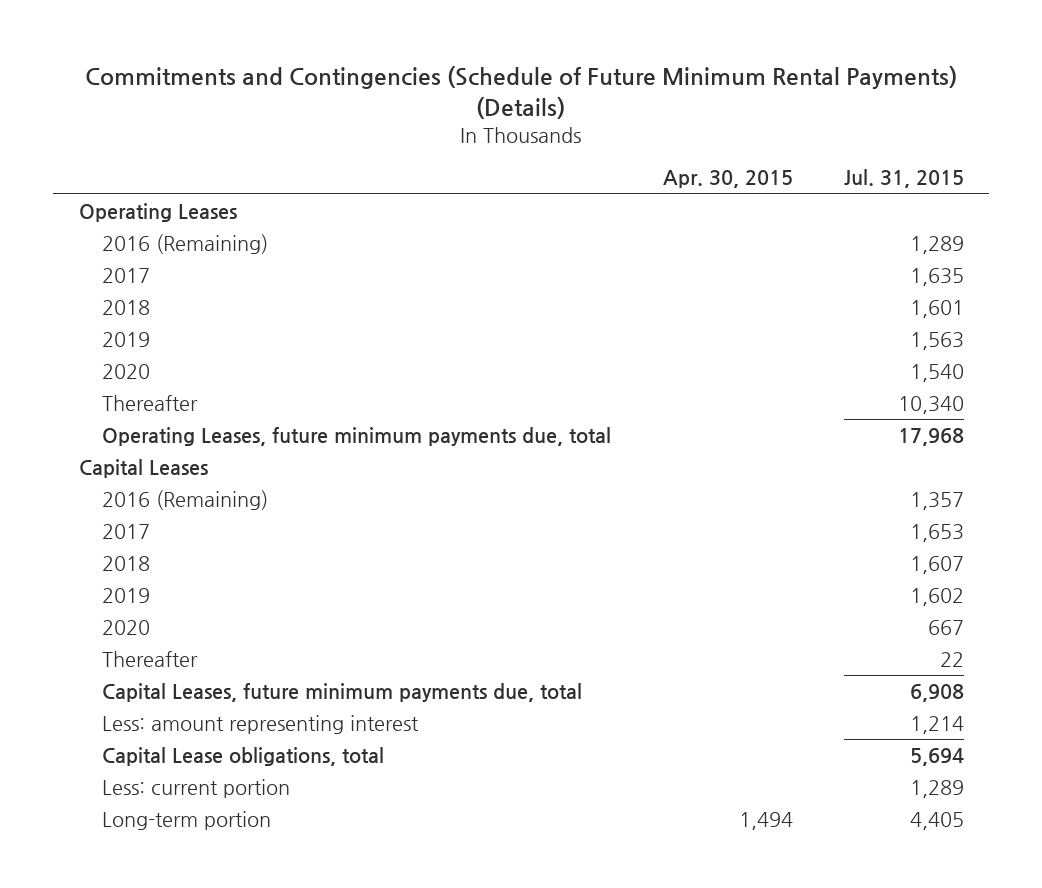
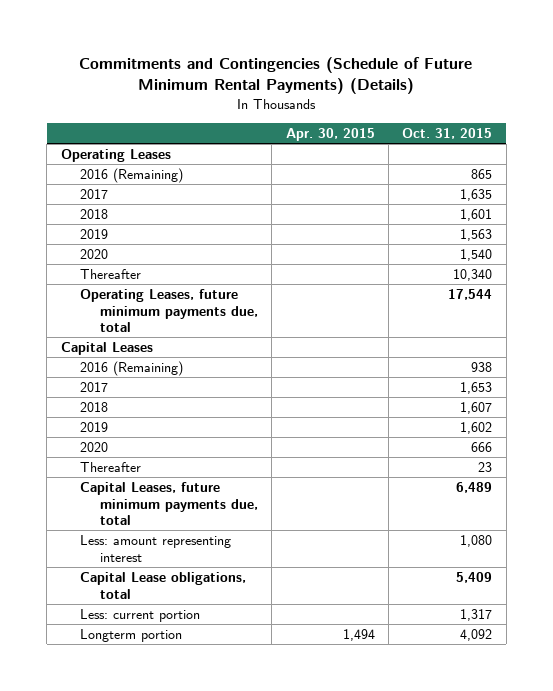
- | Apr. 30, 2015 | Jul. 31, 2015
+ | Apr. 30, 2015 | Oct. 31, 2015
- Long-term portion | 1,494 | 4,405
+ Longterm portion | 1,494 | 4,092

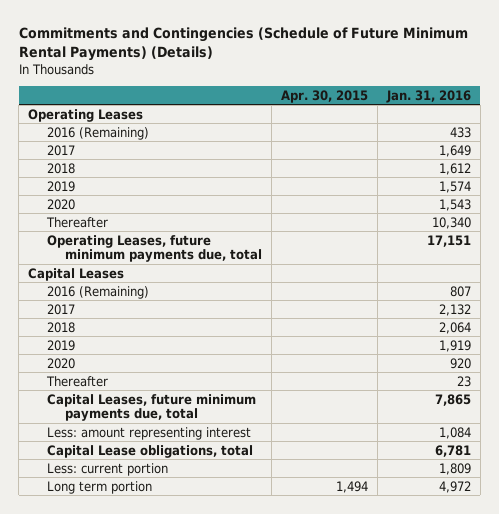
- | Apr. 30, 2015 | Oct. 31, 2015
+ | Apr. 30, 2015 | Jan. 31, 2016
- Longterm portion | 1,494 | 4,092
+ Long term portion | 1,494 | 4,972

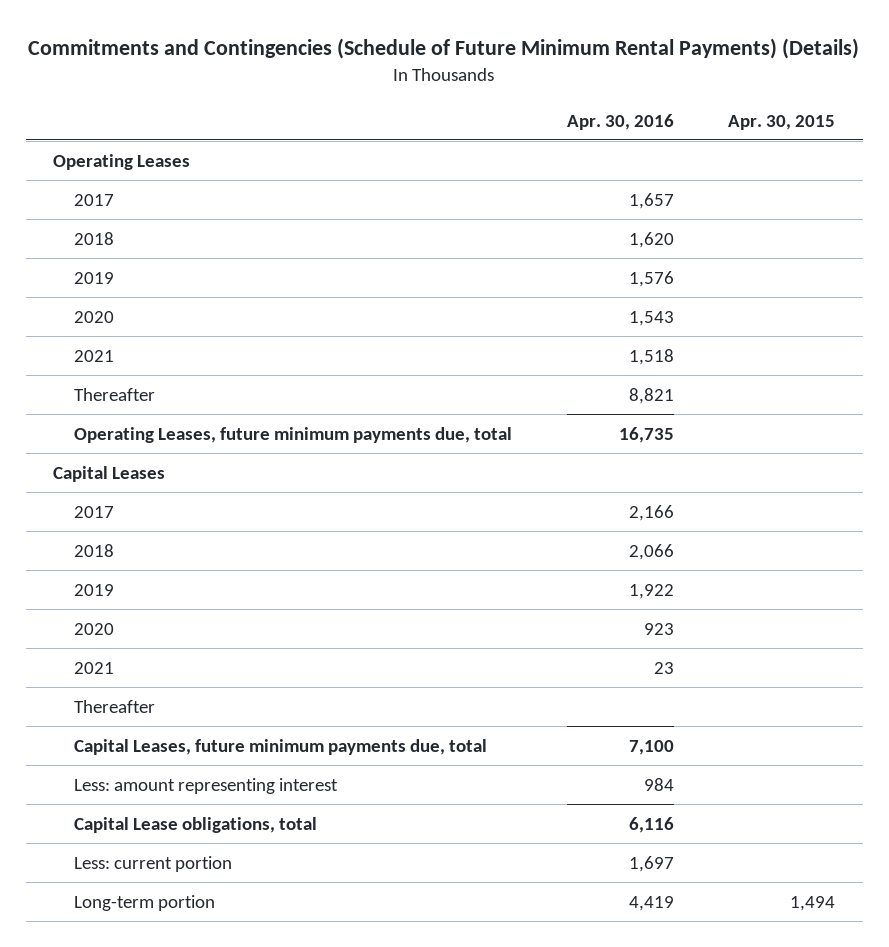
- | Apr. 30, 2015 | Jan. 31, 2016
+ | Apr. 30, 2016 | Apr. 30, 2015
- 2016 (Remaining) | | 433
+ 2021 | 1,518 |
- 2016 (Remaining) | | 807
+ 2021 | 23 |
- Long term portion | 1,494 | 4,972
+ Long-term portion | 4,419 | 1,494

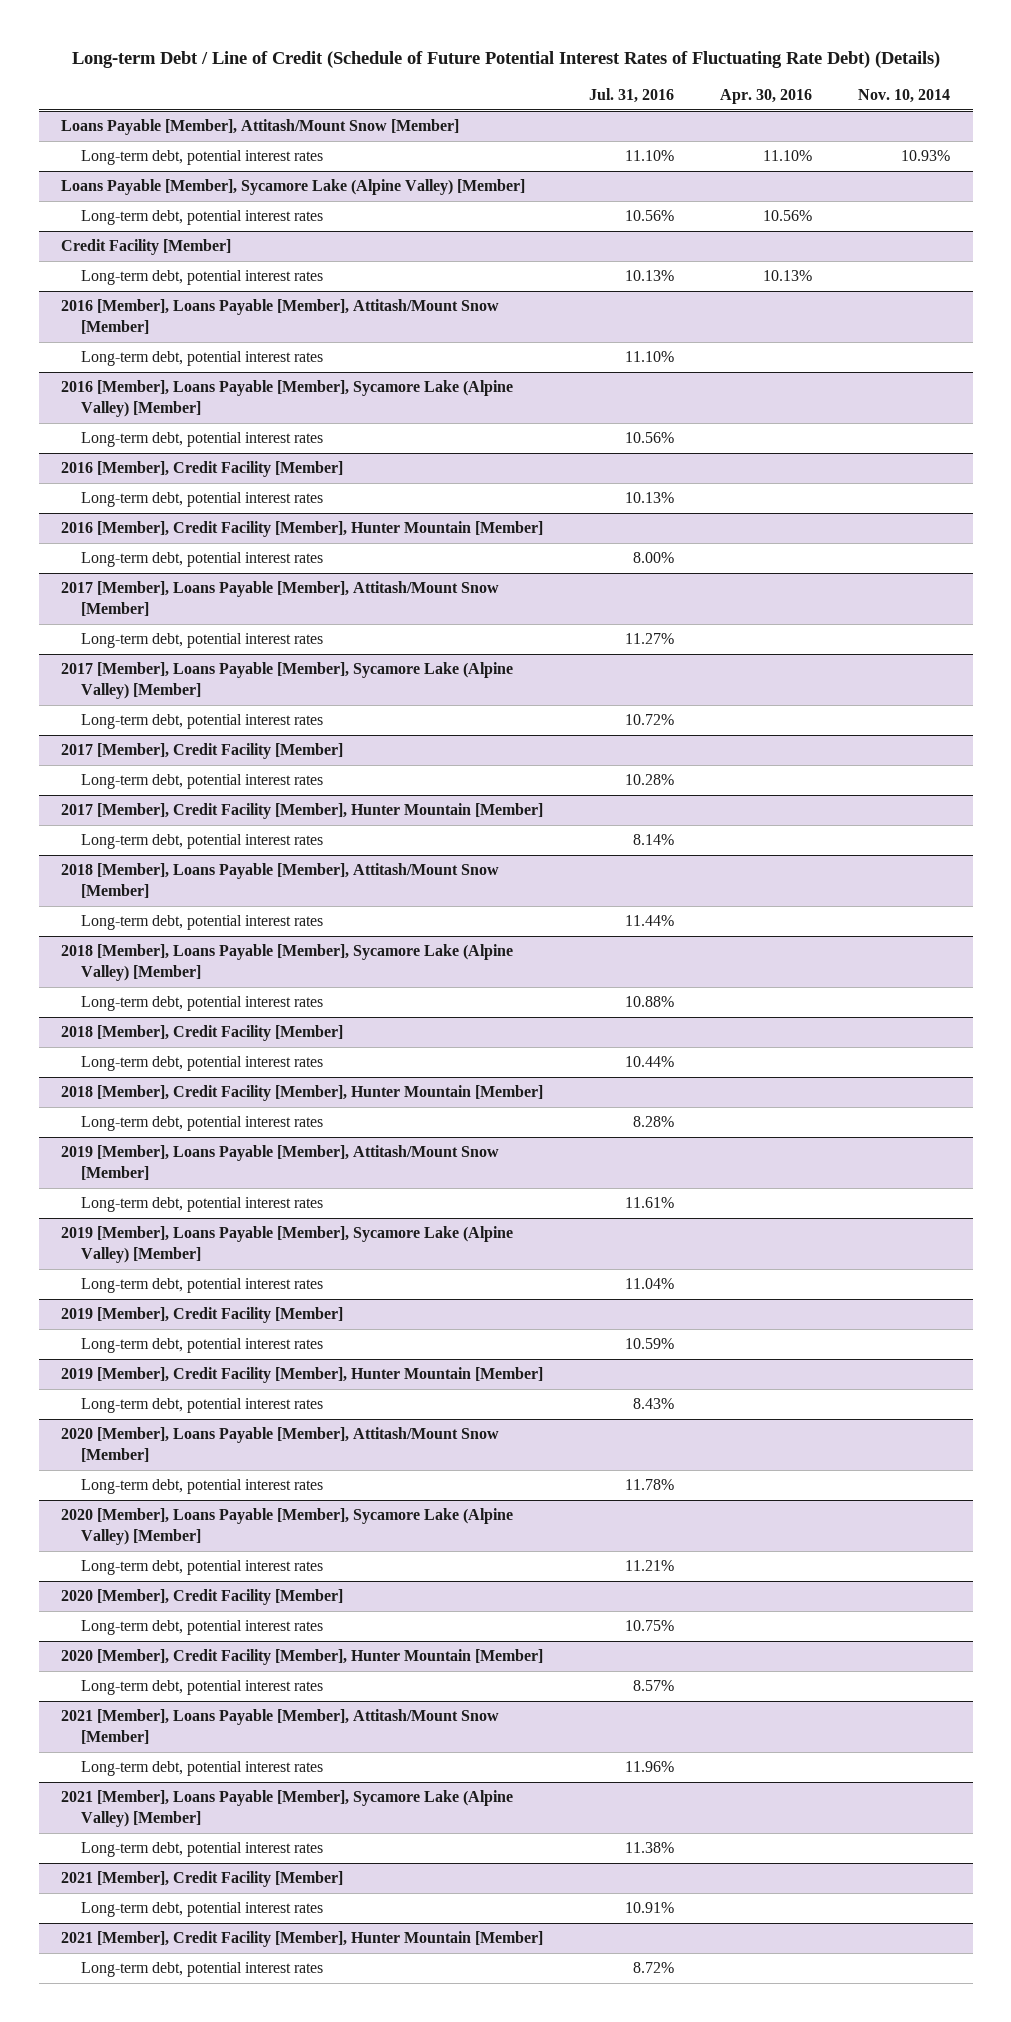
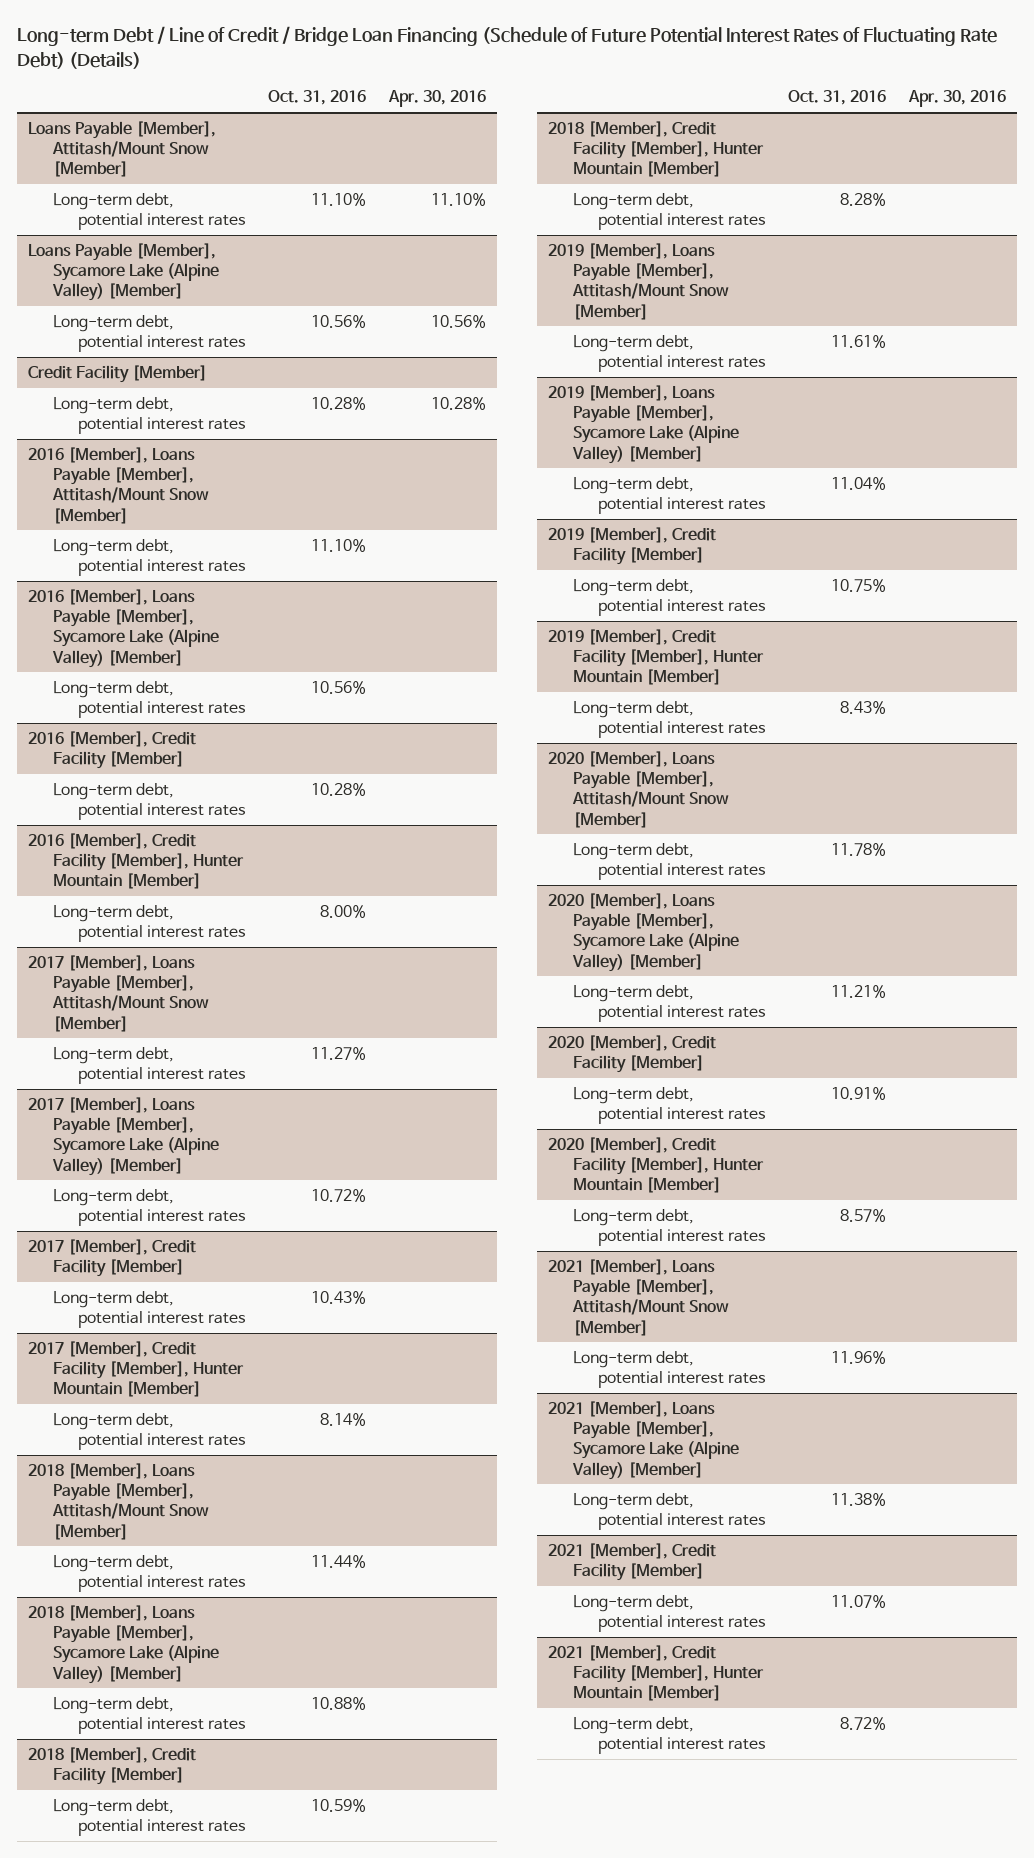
- Long-term Debt / Line of Credit (Schedule of Future Potential Interest Rates of Fluctuating Rate Debt) (Details)
+ Long-term Debt / Line of Credit / Bridge Loan Financing (Schedule of Future Potential Interest Rates of Fluctuating Rate Debt) (Details)
- | Jul. 31, 2016 | Apr. 30, 2016 | Nov. 10, 2014
+ | Oct. 31, 2016 | Apr. 30, 2016
@ Credit Facility [Member]
- Long-term debt, potential interest rates | 10.13% | 10.13% |
+ Long-term debt, potential interest rates | 10.28% | 10.28%

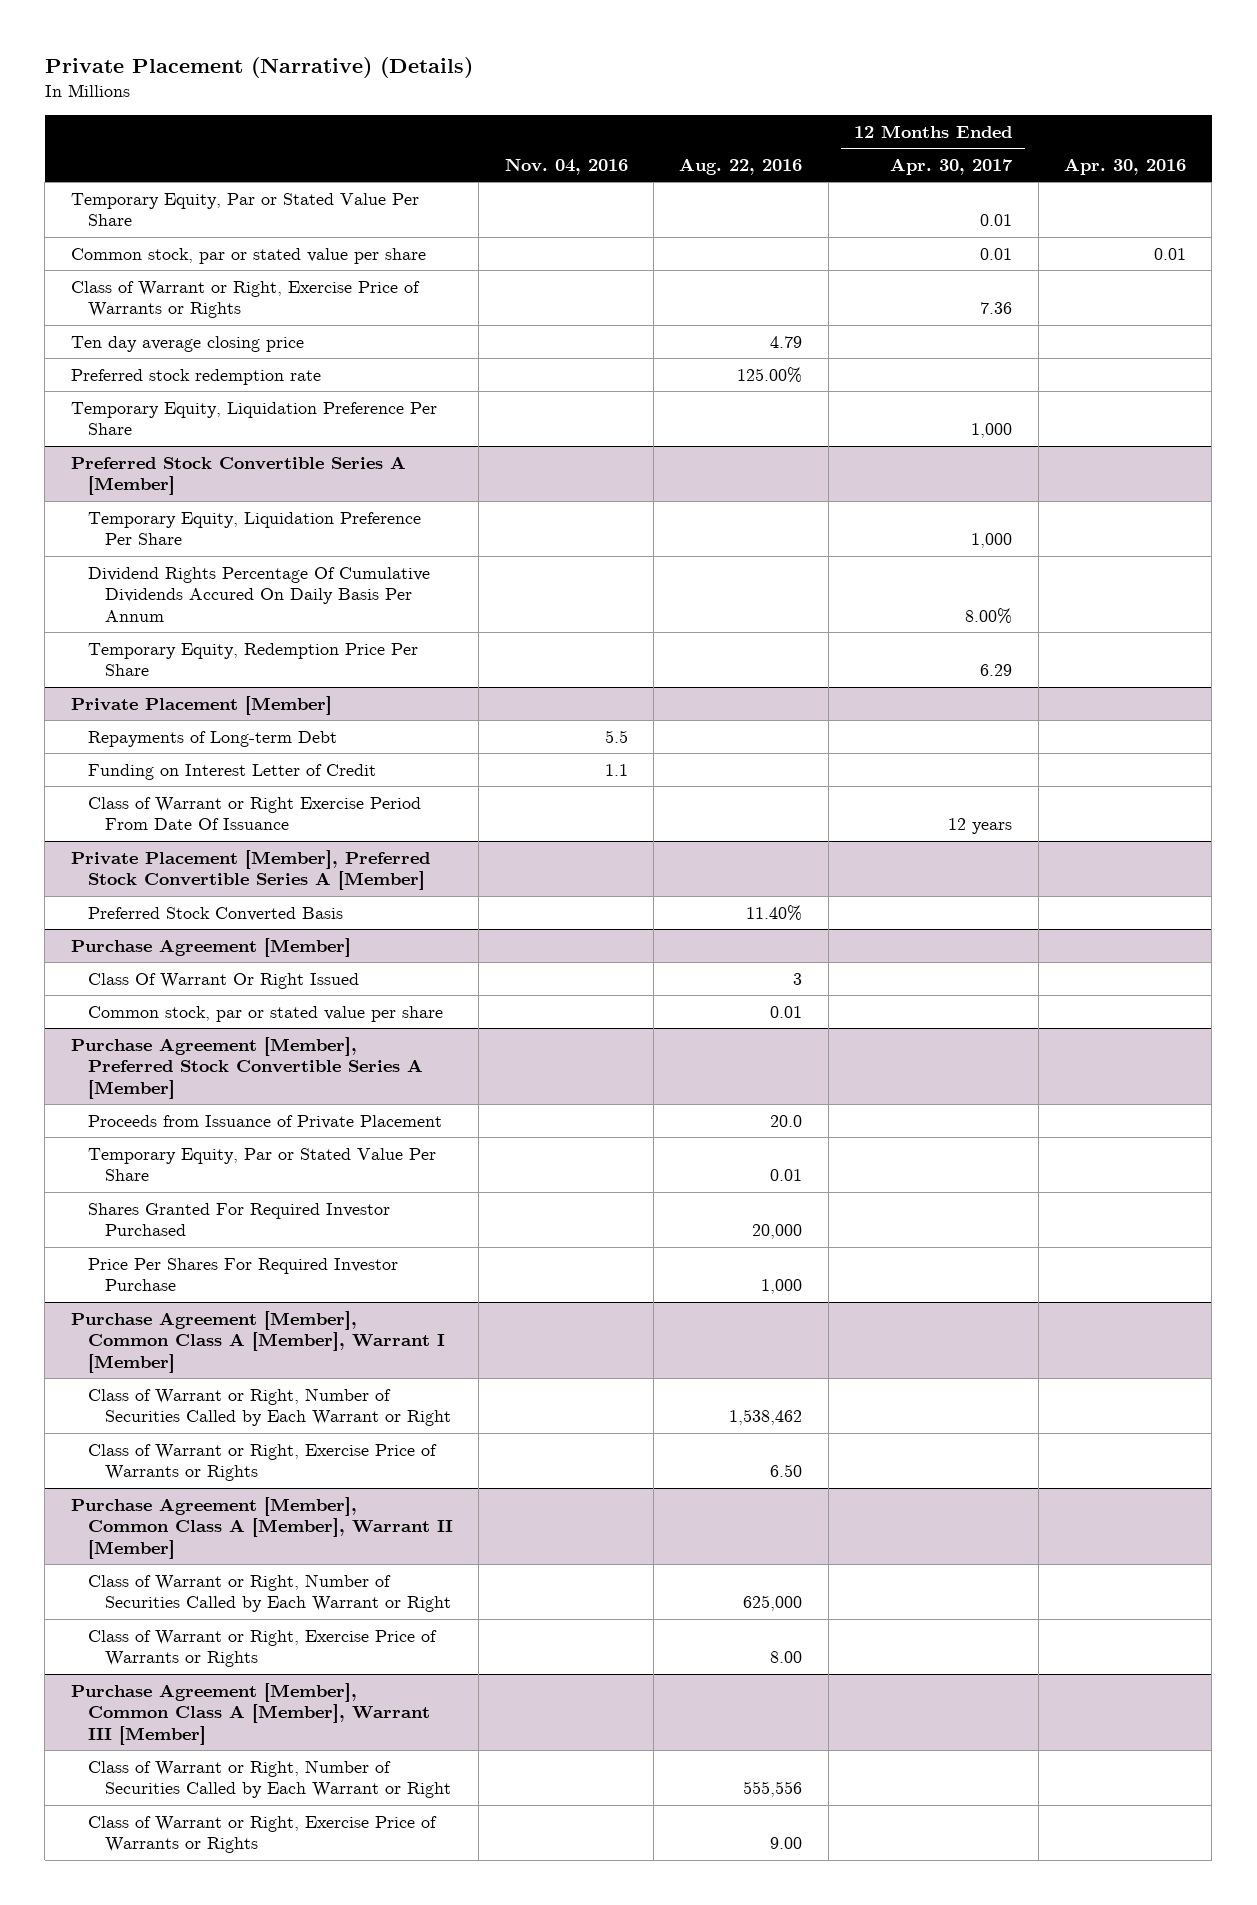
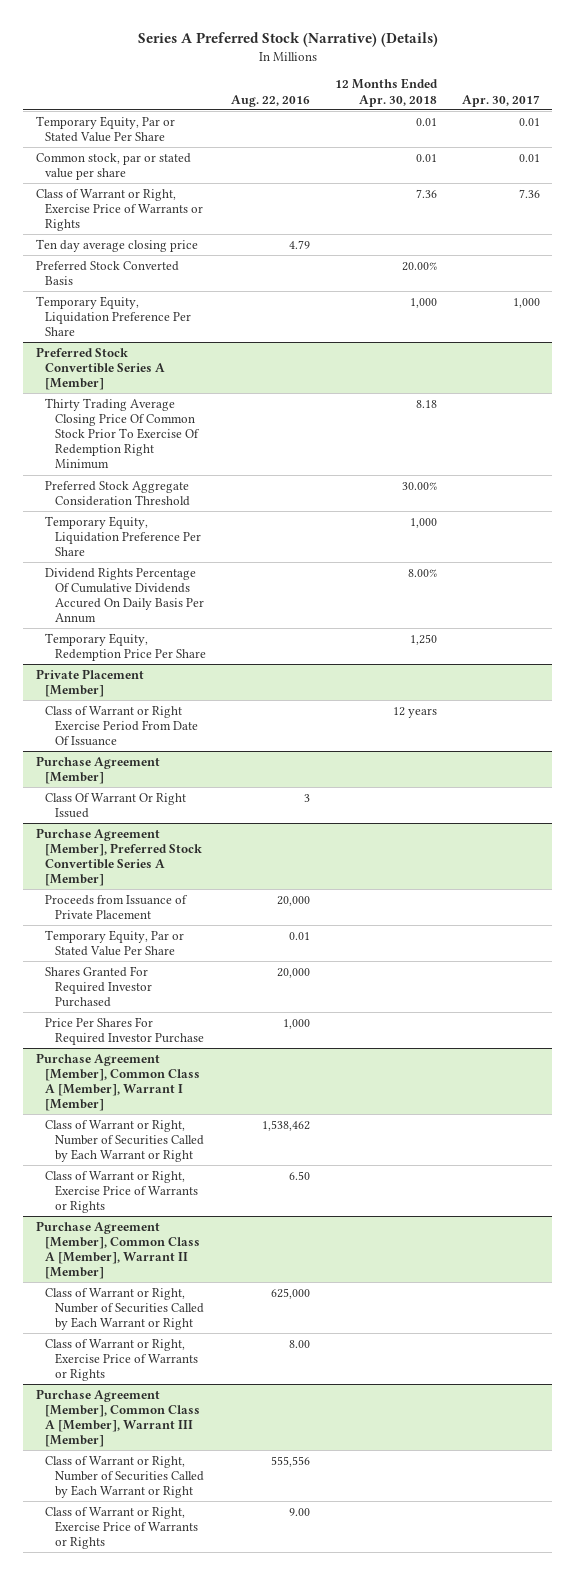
- Private Placement (Narrative) (Details)
+ Series A Preferred Stock (Narrative) (Details)
- | Nov. 04, 2016 | Aug. 22, 2016 | 12 Months Ended Apr. 30, 2017 | Apr. 30, 2016
+ | Aug. 22, 2016 | 12 Months Ended Apr. 30, 2018 | Apr. 30, 2017
- Preferred stock redemption rate | | 125.00% | |
+ Preferred Stock Converted Basis | | 20.00% |
@ Preferred Stock Convertible Series A [Member]
+ Thirty Trading Average Closing Price Of Common Stock Prior To Exercise Of Redemption Right Minimum | | 8.18 |
+ Preferred Stock Aggregate Consideration Threshold | | 30.00% |
@ Private Placement [Member]
- Repayments of Long-term Debt | 5.5 | | |
- Funding on Interest Letter of Credit | 1.1 | | |
- Private Placement [Member], Preferred Stock Convertible Series A [Member]
- Preferred Stock Converted Basis | | 11.40% | |
@ Purchase Agreement [Member]
- Common stock, par or stated value per share | | 0.01 | |
@ Purchase Agreement [Member], Preferred Stock Convertible Series A [Member]
- Proceeds from Issuance of Private Placement | | 20.0 | |
+ Proceeds from Issuance of Private Placement | 20,000 | |

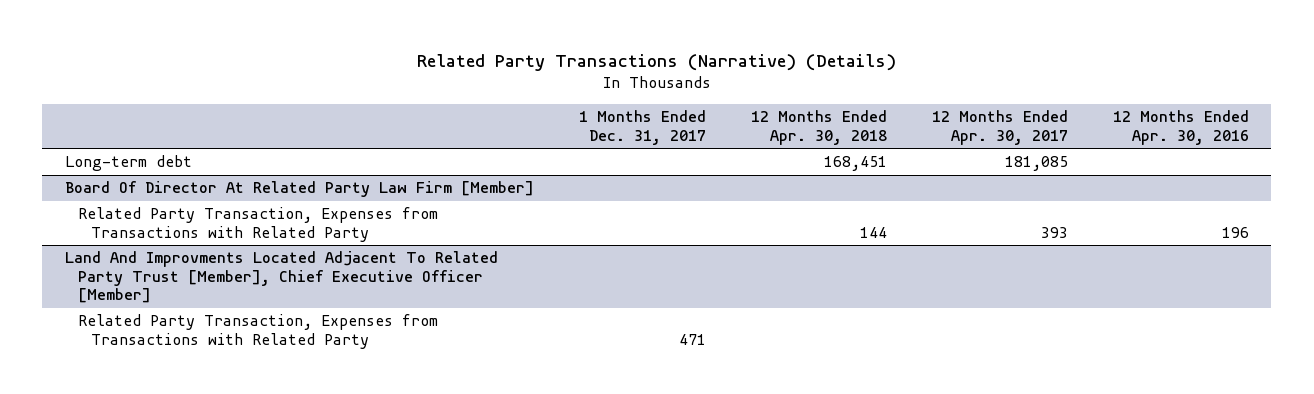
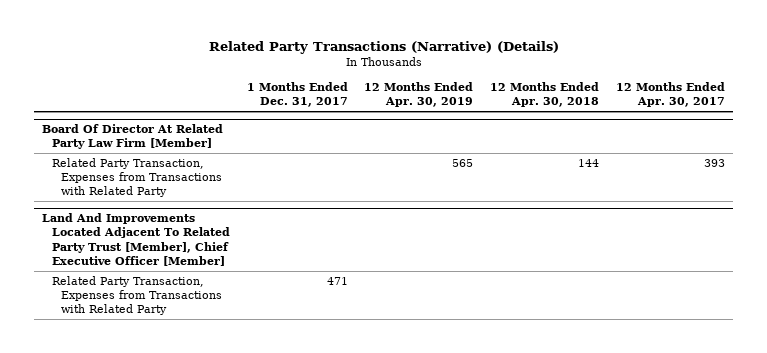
- | 1 Months Ended Dec. 31, 2017 | 12 Months Ended Apr. 30, 2018 | 12 Months Ended Apr. 30, 2017 | 12 Months Ended Apr. 30, 2016
+ | 1 Months Ended Dec. 31, 2017 | 12 Months Ended Apr. 30, 2019 | 12 Months Ended Apr. 30, 2018 | 12 Months Ended Apr. 30, 2017
- Long-term debt | | 168,451 | 181,085 |
- Land And Improvments Located Adjacent To Related Party Trust [Member], Chief Executive Officer [Member]
+ Land And Improvements Located Adjacent To Related Party Trust [Member], Chief Executive Officer [Member]

